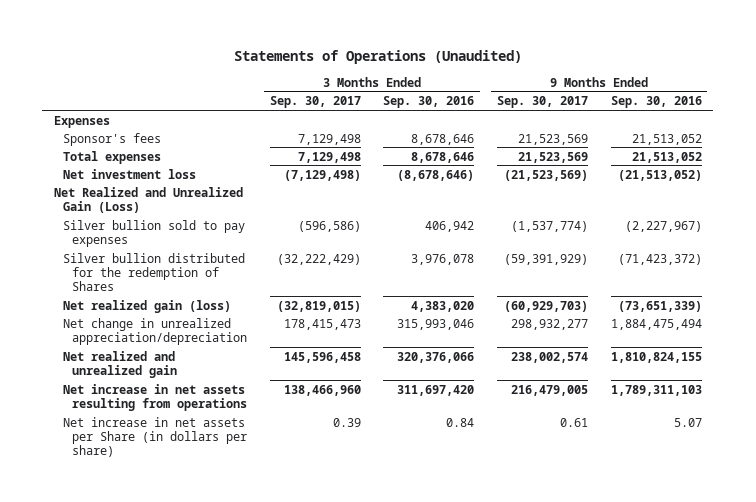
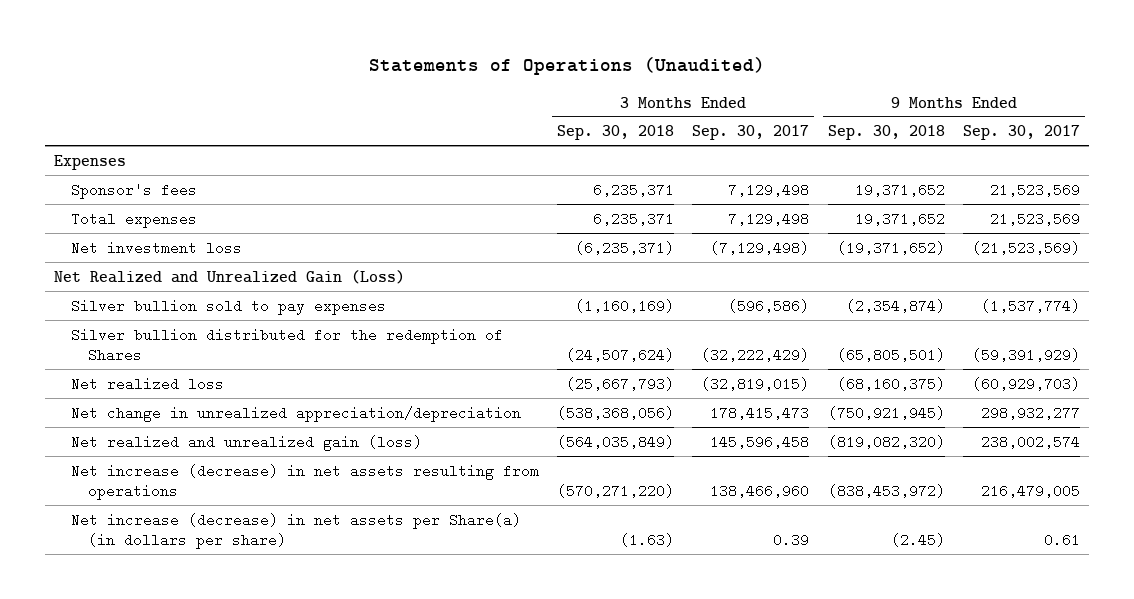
- | 3 Months Ended Sep. 30, 2017 | 3 Months Ended Sep. 30, 2016 | 9 Months Ended Sep. 30, 2017 | 9 Months Ended Sep. 30, 2016
+ | 3 Months Ended Sep. 30, 2018 | 3 Months Ended Sep. 30, 2017 | 9 Months Ended Sep. 30, 2018 | 9 Months Ended Sep. 30, 2017
- Net realized gain (loss) | (32,819,015) | 4,383,020 | (60,929,703) | (73,651,339)
+ Net realized loss | (25,667,793) | (32,819,015) | (68,160,375) | (60,929,703)
- Net realized and unrealized gain | 145,596,458 | 320,376,066 | 238,002,574 | 1,810,824,155
- Net increase in net assets resulting from operations | 138,466,960 | 311,697,420 | 216,479,005 | 1,789,311,103
- Net increase in net assets per Share (in dollars per share) | 0.39 | 0.84 | 0.61 | 5.07
+ Net realized and unrealized gain (loss) | (564,035,849) | 145,596,458 | (819,082,320) | 238,002,574
+ Net increase (decrease) in net assets resulting from operations | (570,271,220) | 138,466,960 | (838,453,972) | 216,479,005
+ Net increase (decrease) in net assets per Share(a) (in dollars per share) | (1.63) | 0.39 | (2.45) | 0.61

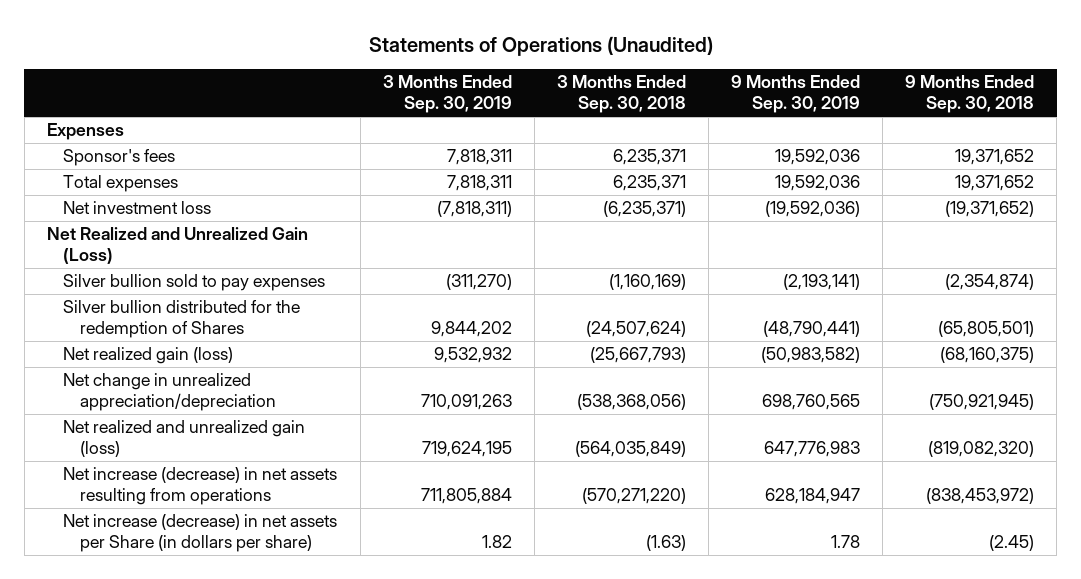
- | 3 Months Ended Sep. 30, 2018 | 3 Months Ended Sep. 30, 2017 | 9 Months Ended Sep. 30, 2018 | 9 Months Ended Sep. 30, 2017
+ | 3 Months Ended Sep. 30, 2019 | 3 Months Ended Sep. 30, 2018 | 9 Months Ended Sep. 30, 2019 | 9 Months Ended Sep. 30, 2018
- Net realized loss | (25,667,793) | (32,819,015) | (68,160,375) | (60,929,703)
+ Net realized gain (loss) | 9,532,932 | (25,667,793) | (50,983,582) | (68,160,375)
- Net increase (decrease) in net assets per Share(a) (in dollars per share) | (1.63) | 0.39 | (2.45) | 0.61
+ Net increase (decrease) in net assets per Share (in dollars per share) | 1.82 | (1.63) | 1.78 | (2.45)

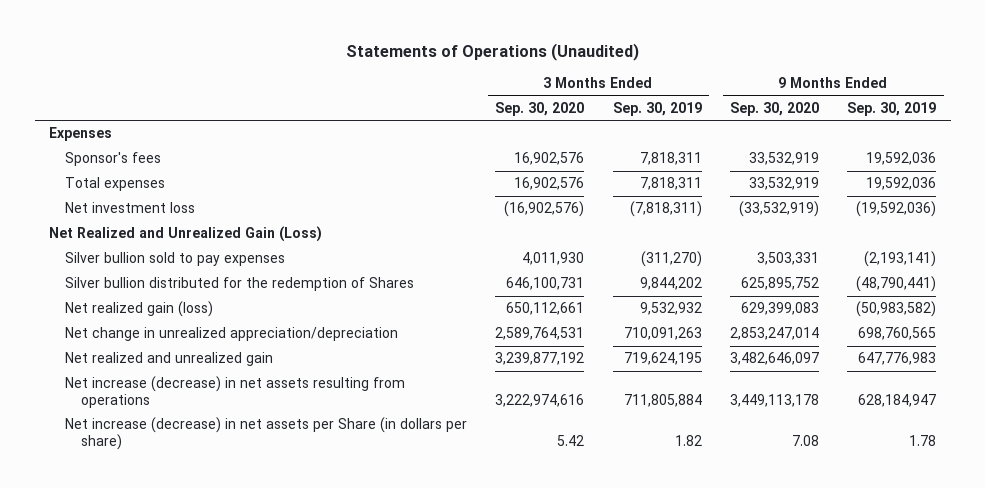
- | 3 Months Ended Sep. 30, 2019 | 3 Months Ended Sep. 30, 2018 | 9 Months Ended Sep. 30, 2019 | 9 Months Ended Sep. 30, 2018
+ | 3 Months Ended Sep. 30, 2020 | 3 Months Ended Sep. 30, 2019 | 9 Months Ended Sep. 30, 2020 | 9 Months Ended Sep. 30, 2019
- Net realized and unrealized gain (loss) | 719,624,195 | (564,035,849) | 647,776,983 | (819,082,320)
+ Net realized and unrealized gain | 3,239,877,192 | 719,624,195 | 3,482,646,097 | 647,776,983

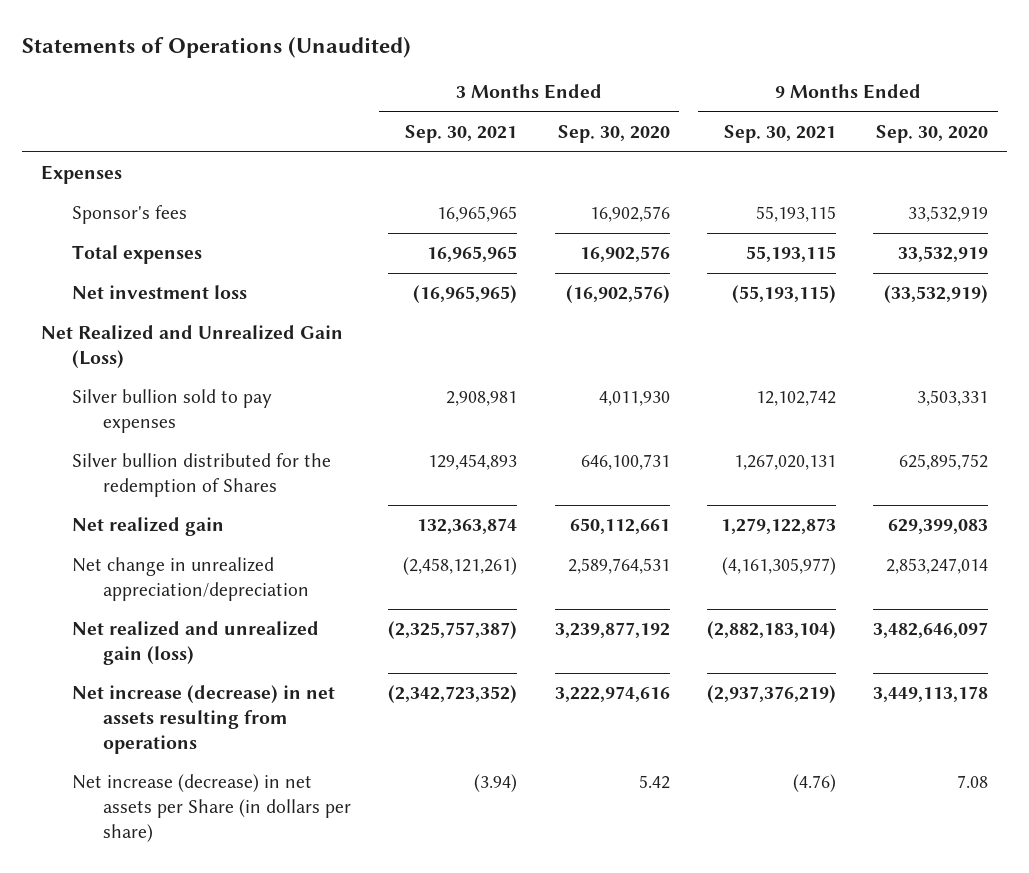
- | 3 Months Ended Sep. 30, 2020 | 3 Months Ended Sep. 30, 2019 | 9 Months Ended Sep. 30, 2020 | 9 Months Ended Sep. 30, 2019
+ | 3 Months Ended Sep. 30, 2021 | 3 Months Ended Sep. 30, 2020 | 9 Months Ended Sep. 30, 2021 | 9 Months Ended Sep. 30, 2020
- Net realized gain (loss) | 650,112,661 | 9,532,932 | 629,399,083 | (50,983,582)
+ Net realized gain | 132,363,874 | 650,112,661 | 1,279,122,873 | 629,399,083
- Net realized and unrealized gain | 3,239,877,192 | 719,624,195 | 3,482,646,097 | 647,776,983
+ Net realized and unrealized gain (loss) | (2,325,757,387) | 3,239,877,192 | (2,882,183,104) | 3,482,646,097

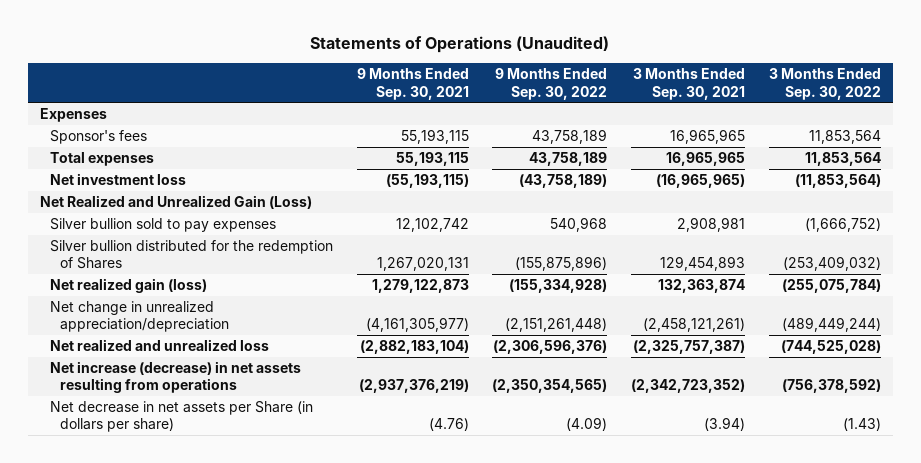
- | 3 Months Ended Sep. 30, 2021 | 3 Months Ended Sep. 30, 2020 | 9 Months Ended Sep. 30, 2021 | 9 Months Ended Sep. 30, 2020
+ | 9 Months Ended Sep. 30, 2021 | 9 Months Ended Sep. 30, 2022 | 3 Months Ended Sep. 30, 2021 | 3 Months Ended Sep. 30, 2022
- Net realized gain | 132,363,874 | 650,112,661 | 1,279,122,873 | 629,399,083
+ Net realized gain (loss) | 1,279,122,873 | (155,334,928) | 132,363,874 | (255,075,784)
- Net realized and unrealized gain (loss) | (2,325,757,387) | 3,239,877,192 | (2,882,183,104) | 3,482,646,097
+ Net realized and unrealized loss | (2,882,183,104) | (2,306,596,376) | (2,325,757,387) | (744,525,028)
- Net increase (decrease) in net assets per Share (in dollars per share) | (3.94) | 5.42 | (4.76) | 7.08
+ Net decrease in net assets per Share (in dollars per share) | (4.76) | (4.09) | (3.94) | (1.43)

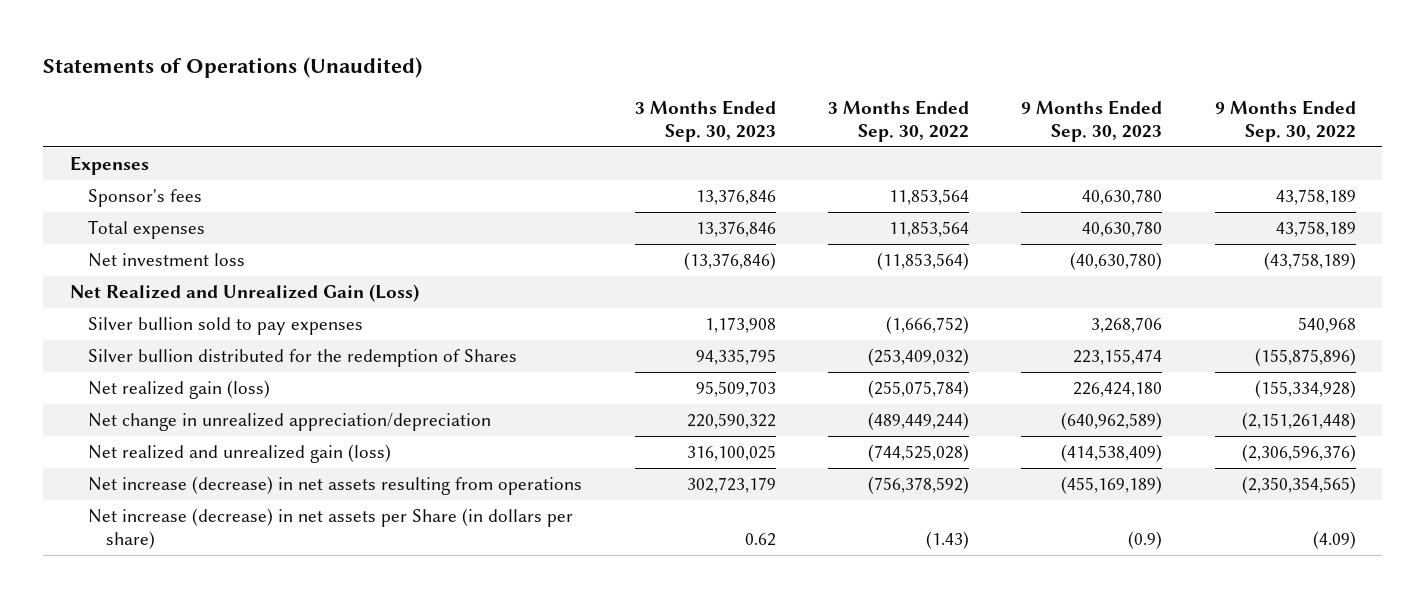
- | 9 Months Ended Sep. 30, 2021 | 9 Months Ended Sep. 30, 2022 | 3 Months Ended Sep. 30, 2021 | 3 Months Ended Sep. 30, 2022
+ | 3 Months Ended Sep. 30, 2023 | 3 Months Ended Sep. 30, 2022 | 9 Months Ended Sep. 30, 2023 | 9 Months Ended Sep. 30, 2022
- Net realized and unrealized loss | (2,882,183,104) | (2,306,596,376) | (2,325,757,387) | (744,525,028)
+ Net realized and unrealized gain (loss) | 316,100,025 | (744,525,028) | (414,538,409) | (2,306,596,376)
- Net decrease in net assets per Share (in dollars per share) | (4.76) | (4.09) | (3.94) | (1.43)
+ Net increase (decrease) in net assets per Share (in dollars per share) | 0.62 | (1.43) | (0.9) | (4.09)

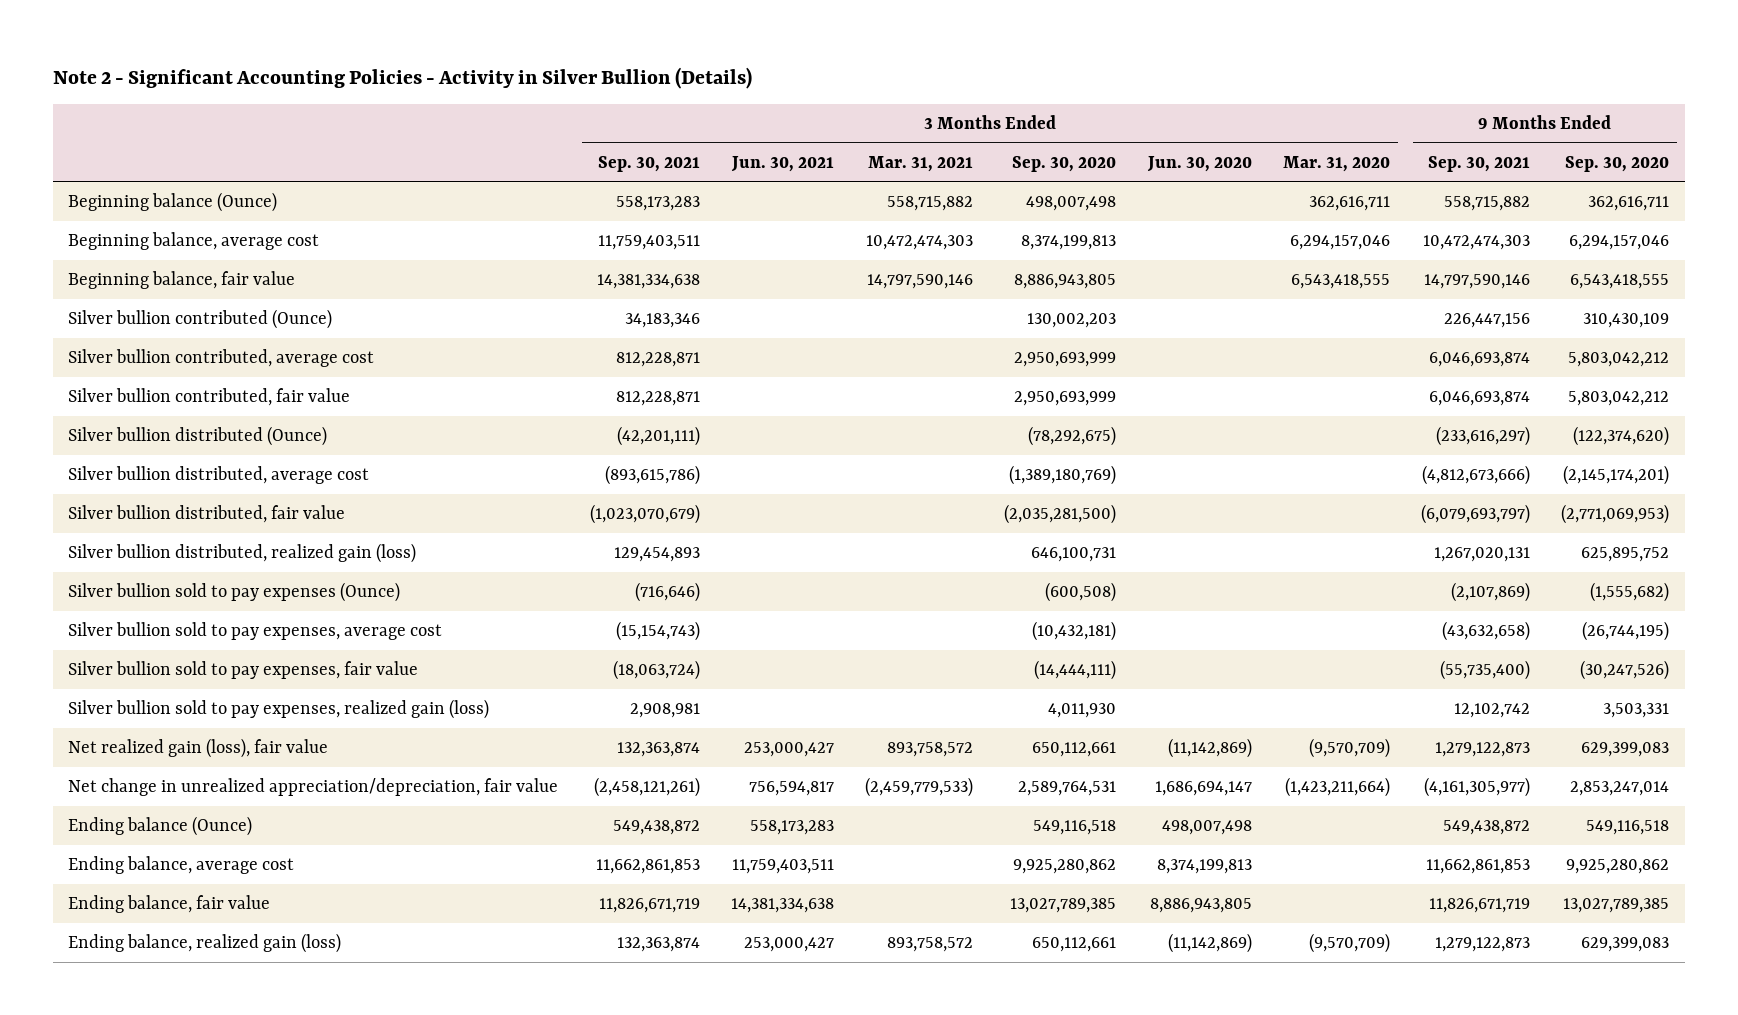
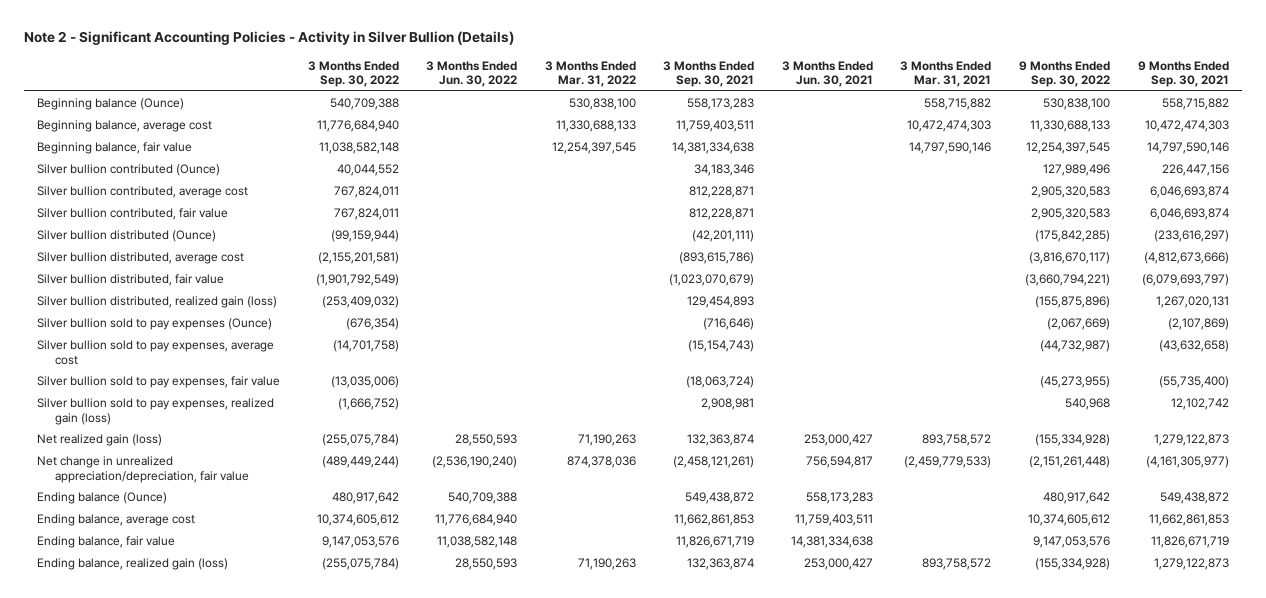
- | 3 Months Ended Sep. 30, 2021 | 3 Months Ended Jun. 30, 2021 | 3 Months Ended Mar. 31, 2021 | 3 Months Ended Sep. 30, 2020 | 3 Months Ended Jun. 30, 2020 | 3 Months Ended Mar. 31, 2020 | 9 Months Ended Sep. 30, 2021 | 9 Months Ended Sep. 30, 2020
+ | 3 Months Ended Sep. 30, 2022 | 3 Months Ended Jun. 30, 2022 | 3 Months Ended Mar. 31, 2022 | 3 Months Ended Sep. 30, 2021 | 3 Months Ended Jun. 30, 2021 | 3 Months Ended Mar. 31, 2021 | 9 Months Ended Sep. 30, 2022 | 9 Months Ended Sep. 30, 2021
- Net realized gain (loss), fair value | 132,363,874 | 253,000,427 | 893,758,572 | 650,112,661 | (11,142,869) | (9,570,709) | 1,279,122,873 | 629,399,083
+ Net realized gain (loss) | (255,075,784) | 28,550,593 | 71,190,263 | 132,363,874 | 253,000,427 | 893,758,572 | (155,334,928) | 1,279,122,873

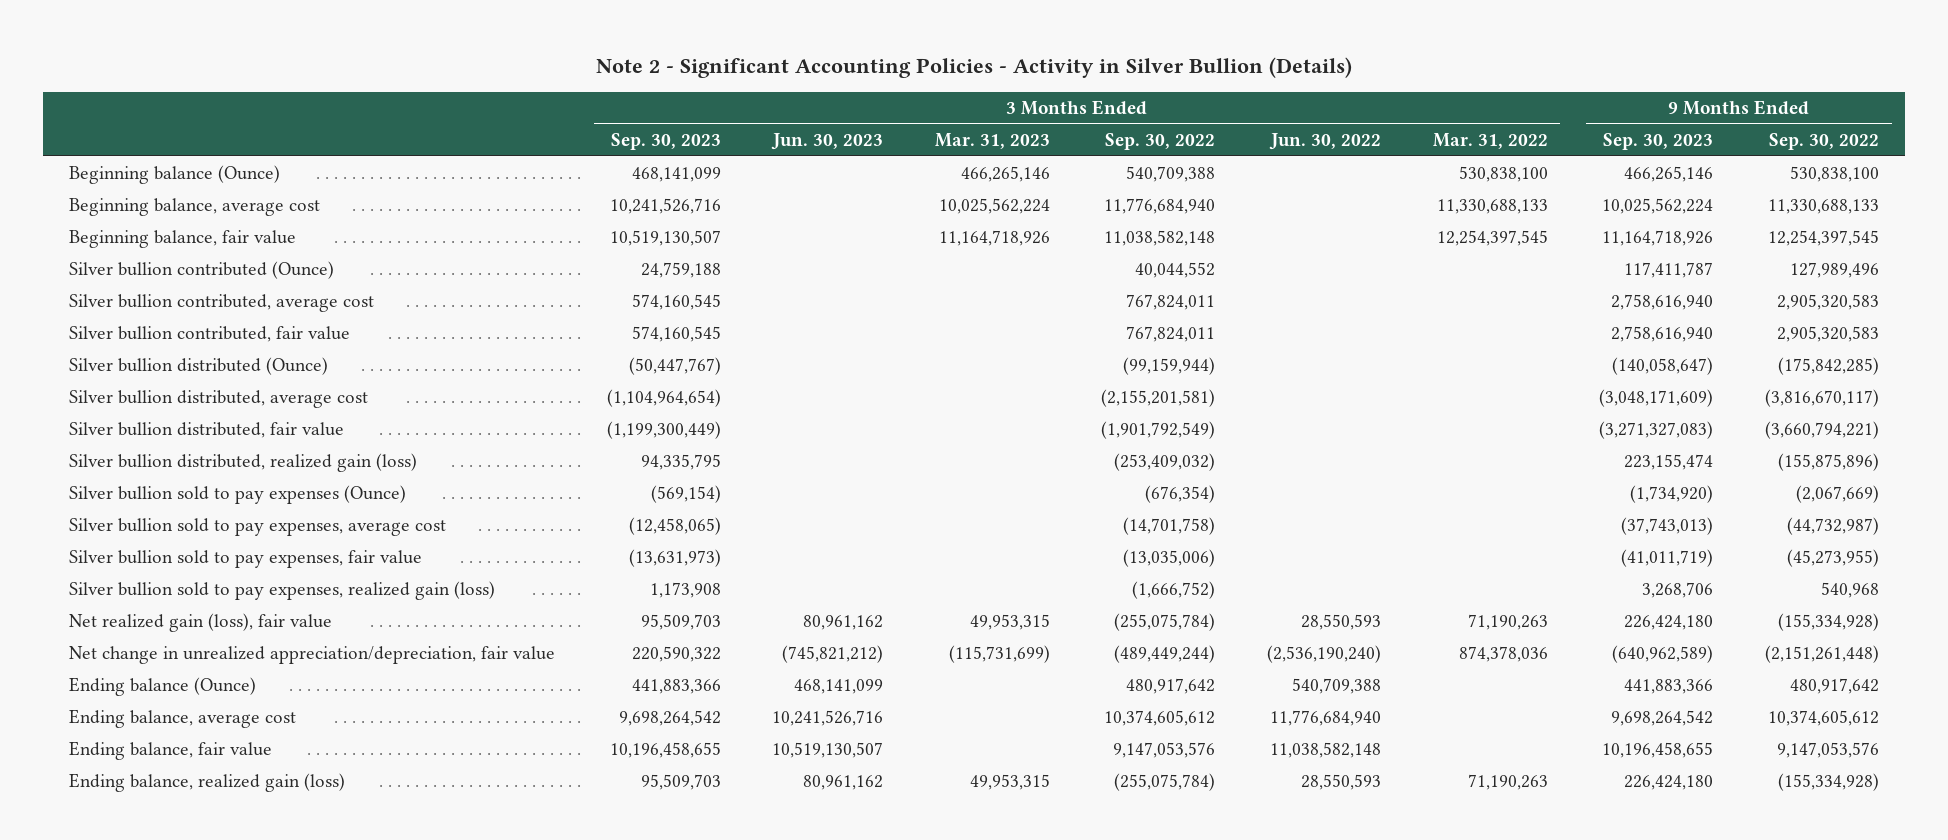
- | 3 Months Ended Sep. 30, 2022 | 3 Months Ended Jun. 30, 2022 | 3 Months Ended Mar. 31, 2022 | 3 Months Ended Sep. 30, 2021 | 3 Months Ended Jun. 30, 2021 | 3 Months Ended Mar. 31, 2021 | 9 Months Ended Sep. 30, 2022 | 9 Months Ended Sep. 30, 2021
+ | 3 Months Ended Sep. 30, 2023 | 3 Months Ended Jun. 30, 2023 | 3 Months Ended Mar. 31, 2023 | 3 Months Ended Sep. 30, 2022 | 3 Months Ended Jun. 30, 2022 | 3 Months Ended Mar. 31, 2022 | 9 Months Ended Sep. 30, 2023 | 9 Months Ended Sep. 30, 2022
- Net realized gain (loss) | (255,075,784) | 28,550,593 | 71,190,263 | 132,363,874 | 253,000,427 | 893,758,572 | (155,334,928) | 1,279,122,873
+ Net realized gain (loss), fair value | 95,509,703 | 80,961,162 | 49,953,315 | (255,075,784) | 28,550,593 | 71,190,263 | 226,424,180 | (155,334,928)

